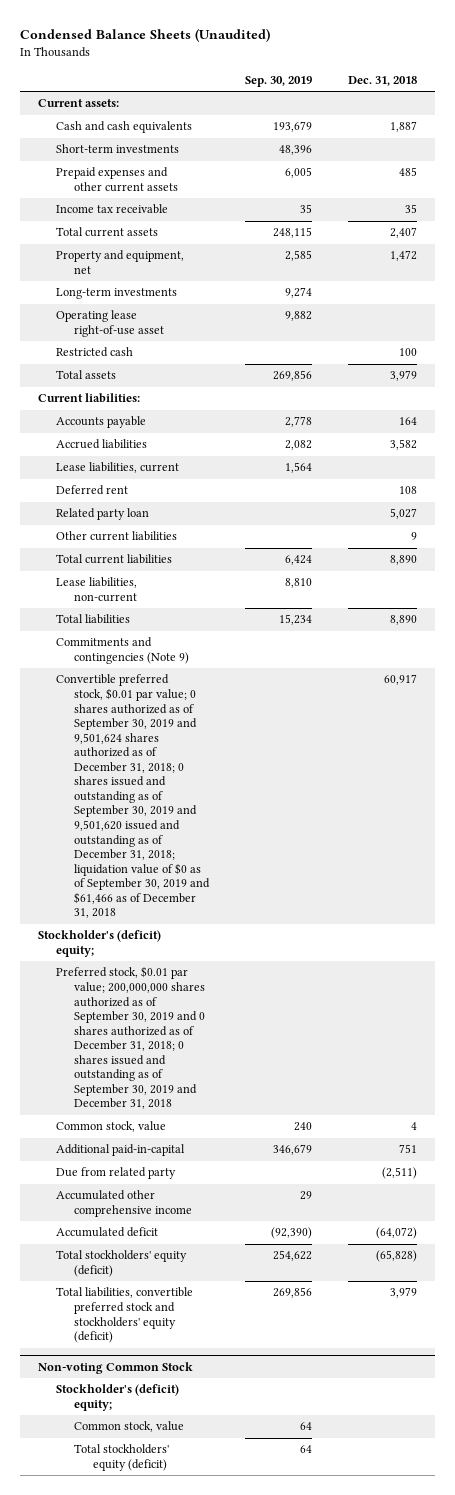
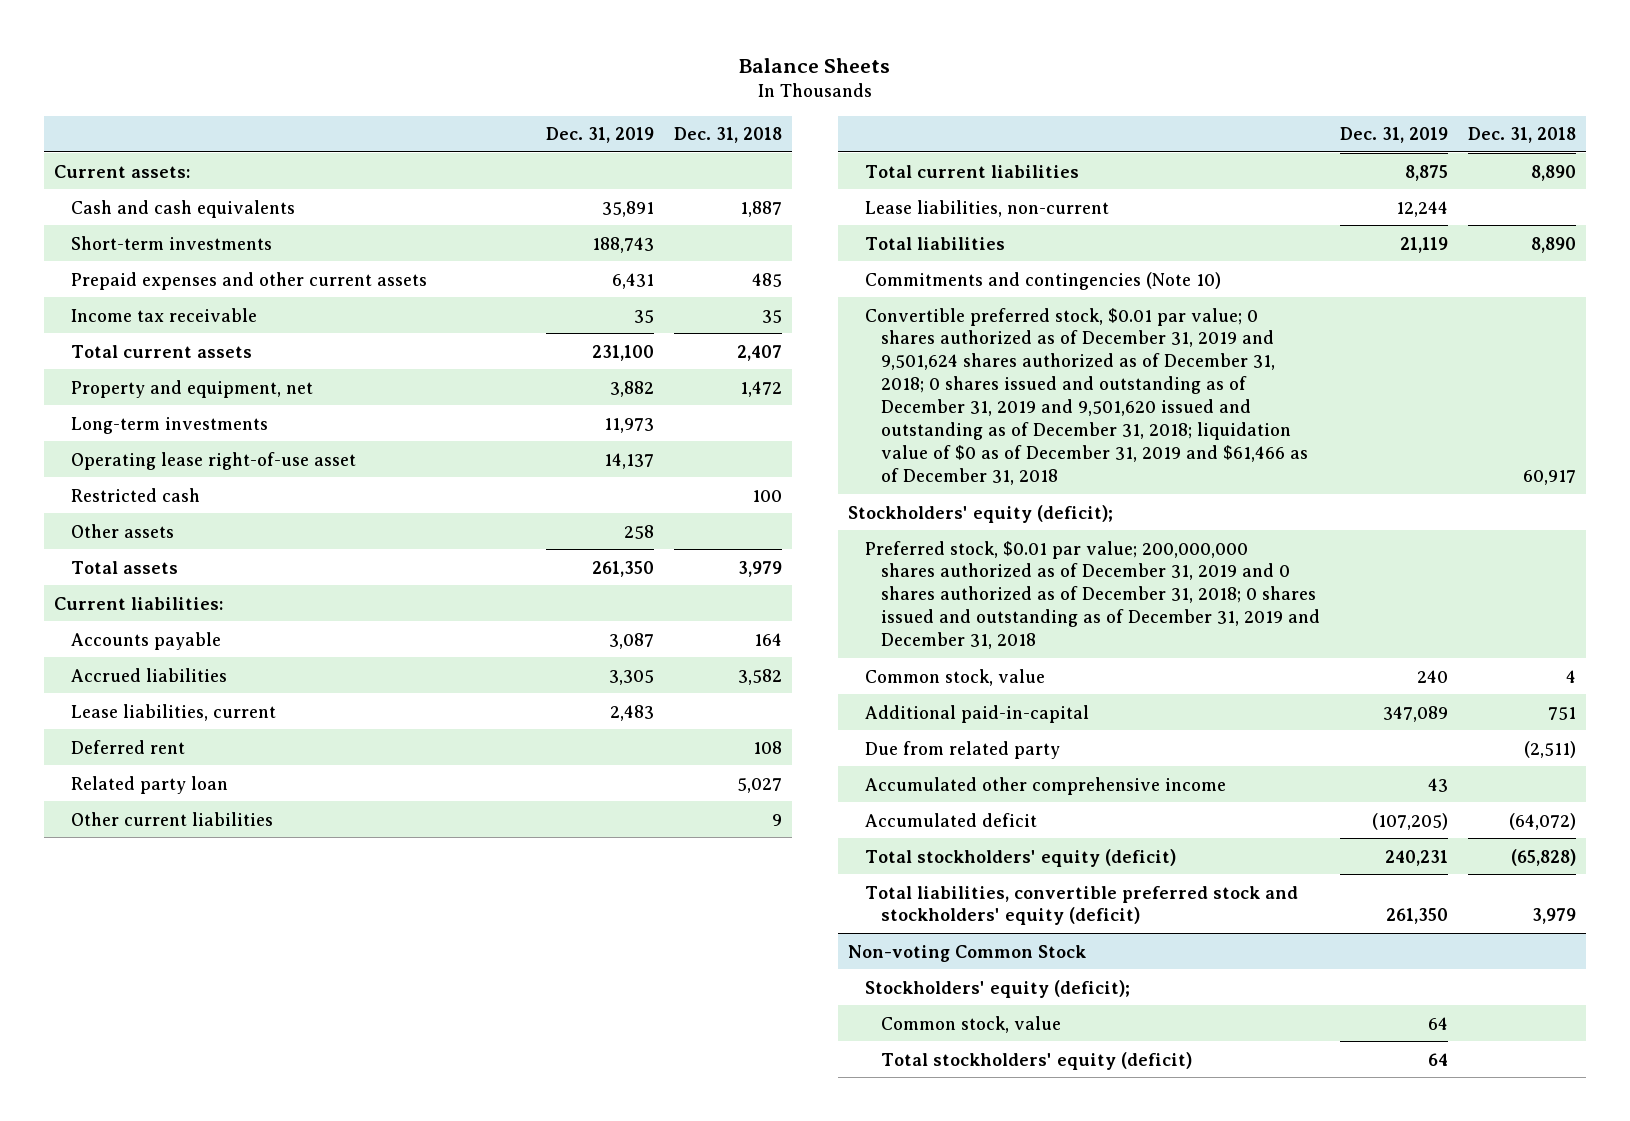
- Condensed Balance Sheets (Unaudited)
+ Balance Sheets
- | Sep. 30, 2019 | Dec. 31, 2018
+ | Dec. 31, 2019 | Dec. 31, 2018
+ Other assets | 258 |
- Commitments and contingencies (Note 9)
- Convertible preferred stock, $0.01 par value; 0 shares authorized as of September 30, 2019 and 9,501,624 shares authorized as of December 31, 2018; 0 shares issued and outstanding as of September 30, 2019 and 9,501,620 issued and outstanding as of December 31, 2018; liquidation value of $0 as of September 30, 2019 and $61,466 as of December 31, 2018 | | 60,917
- Stockholder's (deficit) equity;
- Preferred stock, $0.01 par value; 200,000,000 shares authorized as of September 30, 2019 and 0 shares authorized as of December 31, 2018; 0 shares issued and outstanding as of September 30, 2019 and December 31, 2018
+ Commitments and contingencies (Note 10)
+ Convertible preferred stock, $0.01 par value; 0 shares authorized as of December 31, 2019 and 9,501,624 shares authorized as of December 31, 2018; 0 shares issued and outstanding as of December 31, 2019 and 9,501,620 issued and outstanding as of December 31, 2018; liquidation value of $0 as of December 31, 2019 and $61,466 as of December 31, 2018 | | 60,917
+ Stockholders' equity (deficit);
+ Preferred stock, $0.01 par value; 200,000,000 shares authorized as of December 31, 2019 and 0 shares authorized as of December 31, 2018; 0 shares issued and outstanding as of December 31, 2019 and December 31, 2018
@ Non-voting Common Stock
- Stockholder's (deficit) equity;
+ Stockholders' equity (deficit);

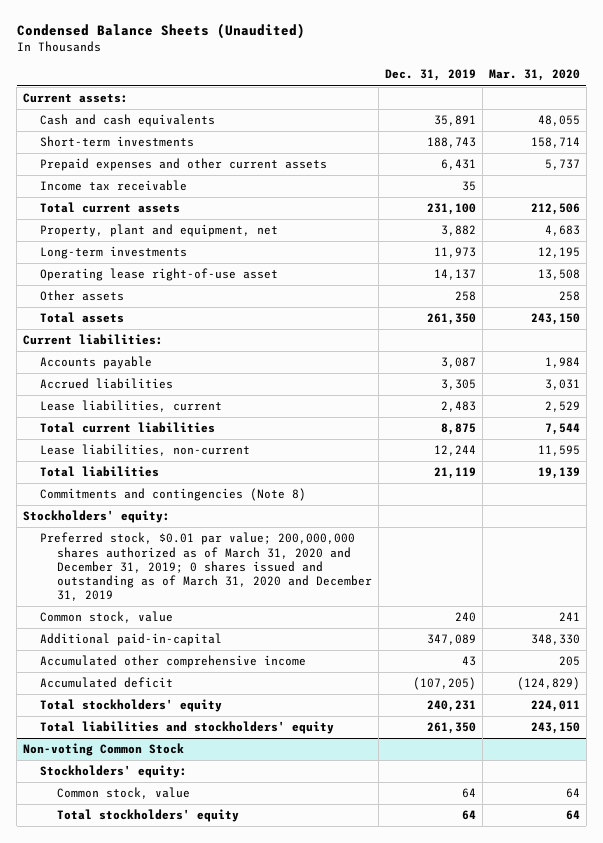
- Balance Sheets
+ Condensed Balance Sheets (Unaudited)
- | Dec. 31, 2019 | Dec. 31, 2018
+ | Dec. 31, 2019 | Mar. 31, 2020
- Property and equipment, net | 3,882 | 1,472
+ Property, plant and equipment, net | 3,882 | 4,683
- Restricted cash | | 100
- Deferred rent | | 108
- Related party loan | | 5,027
- Other current liabilities | | 9
- Commitments and contingencies (Note 10)
- Convertible preferred stock, $0.01 par value; 0 shares authorized as of December 31, 2019 and 9,501,624 shares authorized as of December 31, 2018; 0 shares issued and outstanding as of December 31, 2019 and 9,501,620 issued and outstanding as of December 31, 2018; liquidation value of $0 as of December 31, 2019 and $61,466 as of December 31, 2018 | | 60,917
- Stockholders' equity (deficit);
- Preferred stock, $0.01 par value; 200,000,000 shares authorized as of December 31, 2019 and 0 shares authorized as of December 31, 2018; 0 shares issued and outstanding as of December 31, 2019 and December 31, 2018
+ Commitments and contingencies (Note 8)
+ Stockholders' equity:
+ Preferred stock, $0.01 par value; 200,000,000 shares authorized as of March 31, 2020 and December 31, 2019; 0 shares issued and outstanding as of March 31, 2020 and December 31, 2019
- Due from related party | | (2,511)
- Total stockholders' equity (deficit) | 240,231 | (65,828)
- Total liabilities, convertible preferred stock and stockholders' equity (deficit) | 261,350 | 3,979
+ Total stockholders' equity | 240,231 | 224,011
+ Total liabilities and stockholders' equity | 261,350 | 243,150
@ Non-voting Common Stock
- Stockholders' equity (deficit);
+ Stockholders' equity:
- Total stockholders' equity (deficit) | 64 |
+ Total stockholders' equity | 64 | 64

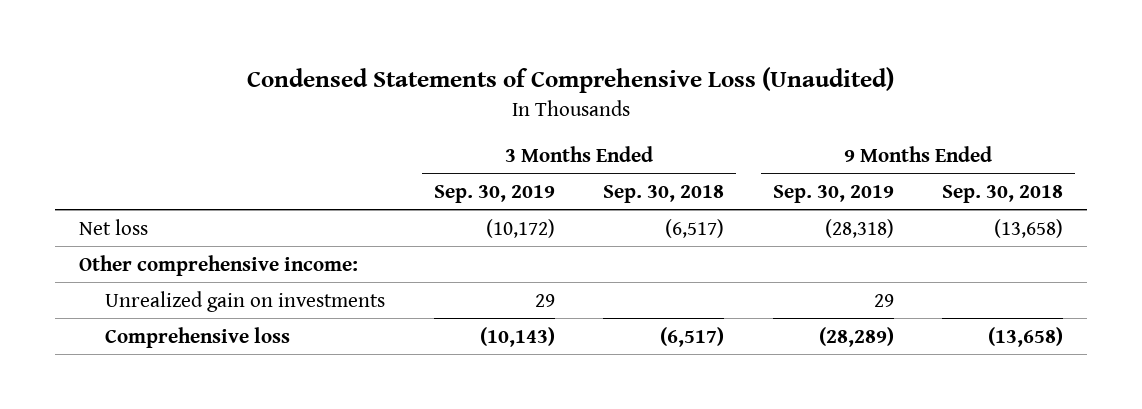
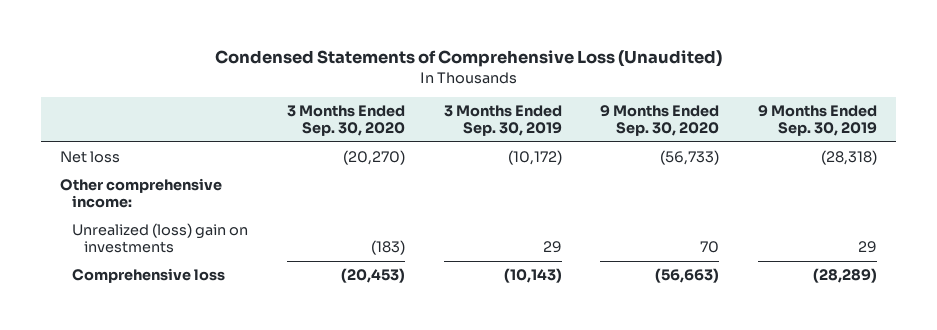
- | 3 Months Ended Sep. 30, 2019 | 3 Months Ended Sep. 30, 2018 | 9 Months Ended Sep. 30, 2019 | 9 Months Ended Sep. 30, 2018
+ | 3 Months Ended Sep. 30, 2020 | 3 Months Ended Sep. 30, 2019 | 9 Months Ended Sep. 30, 2020 | 9 Months Ended Sep. 30, 2019
- Unrealized gain on investments | 29 | | 29 |
+ Unrealized (loss) gain on investments | (183) | 29 | 70 | 29

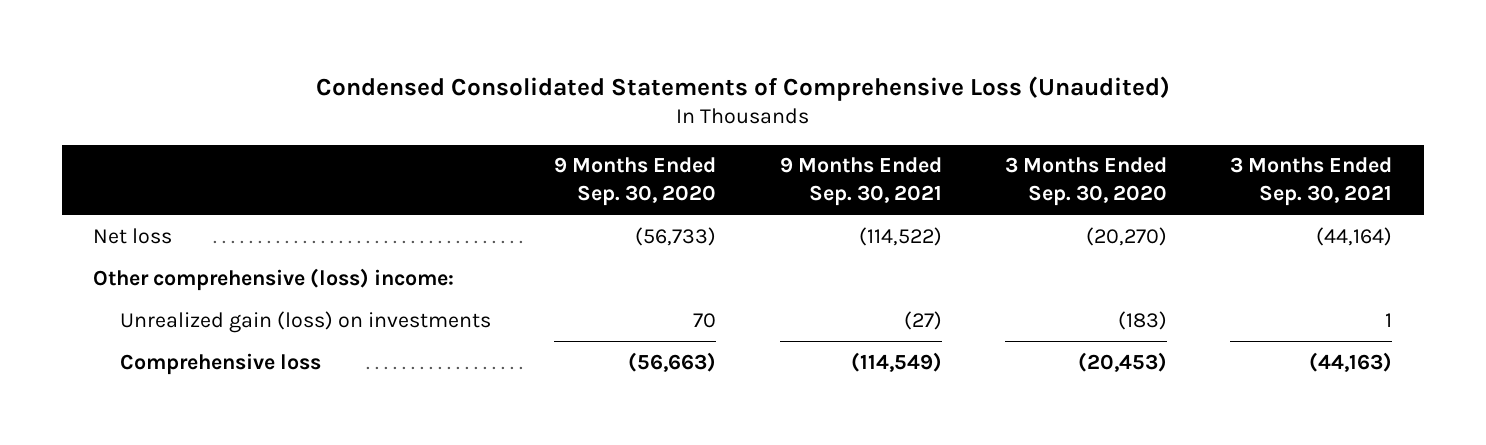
- Condensed Statements of Comprehensive Loss (Unaudited)
+ Condensed Consolidated Statements of Comprehensive Loss (Unaudited)
- | 3 Months Ended Sep. 30, 2020 | 3 Months Ended Sep. 30, 2019 | 9 Months Ended Sep. 30, 2020 | 9 Months Ended Sep. 30, 2019
+ | 9 Months Ended Sep. 30, 2020 | 9 Months Ended Sep. 30, 2021 | 3 Months Ended Sep. 30, 2020 | 3 Months Ended Sep. 30, 2021
- Other comprehensive income:
- Unrealized (loss) gain on investments | (183) | 29 | 70 | 29
+ Other comprehensive (loss) income:
+ Unrealized gain (loss) on investments | 70 | (27) | (183) | 1

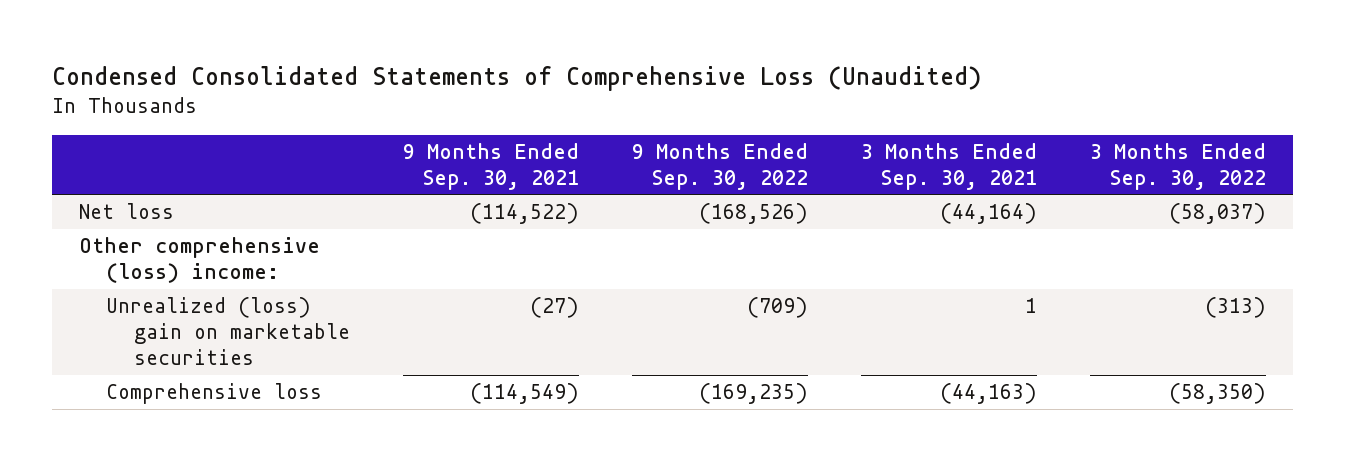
- | 9 Months Ended Sep. 30, 2020 | 9 Months Ended Sep. 30, 2021 | 3 Months Ended Sep. 30, 2020 | 3 Months Ended Sep. 30, 2021
+ | 9 Months Ended Sep. 30, 2021 | 9 Months Ended Sep. 30, 2022 | 3 Months Ended Sep. 30, 2021 | 3 Months Ended Sep. 30, 2022
- Unrealized gain (loss) on investments | 70 | (27) | (183) | 1
+ Unrealized (loss) gain on marketable securities | (27) | (709) | 1 | (313)

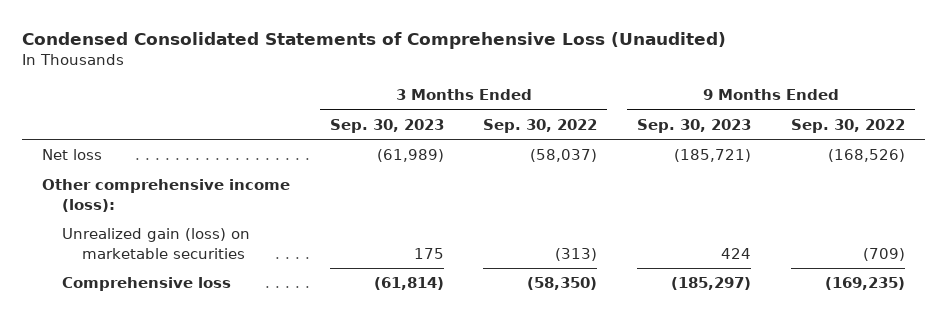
- | 9 Months Ended Sep. 30, 2021 | 9 Months Ended Sep. 30, 2022 | 3 Months Ended Sep. 30, 2021 | 3 Months Ended Sep. 30, 2022
+ | 3 Months Ended Sep. 30, 2023 | 3 Months Ended Sep. 30, 2022 | 9 Months Ended Sep. 30, 2023 | 9 Months Ended Sep. 30, 2022
- Other comprehensive (loss) income:
- Unrealized (loss) gain on marketable securities | (27) | (709) | 1 | (313)
+ Other comprehensive income (loss):
+ Unrealized gain (loss) on marketable securities | 175 | (313) | 424 | (709)

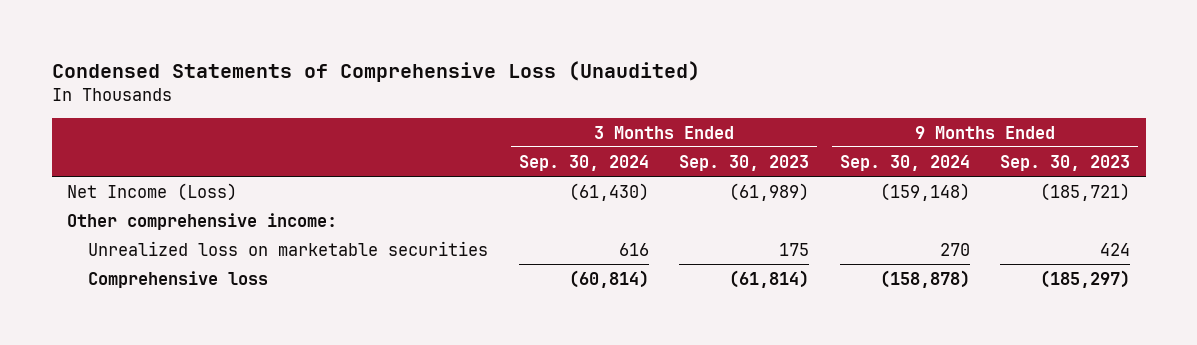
- Condensed Consolidated Statements of Comprehensive Loss (Unaudited)
+ Condensed Statements of Comprehensive Loss (Unaudited)
- | 3 Months Ended Sep. 30, 2023 | 3 Months Ended Sep. 30, 2022 | 9 Months Ended Sep. 30, 2023 | 9 Months Ended Sep. 30, 2022
+ | 3 Months Ended Sep. 30, 2024 | 3 Months Ended Sep. 30, 2023 | 9 Months Ended Sep. 30, 2024 | 9 Months Ended Sep. 30, 2023
- Net loss | (61,989) | (58,037) | (185,721) | (168,526)
- Other comprehensive income (loss):
- Unrealized gain (loss) on marketable securities | 175 | (313) | 424 | (709)
+ Net Income (Loss) | (61,430) | (61,989) | (159,148) | (185,721)
+ Other comprehensive income:
+ Unrealized loss on marketable securities | 616 | 175 | 270 | 424

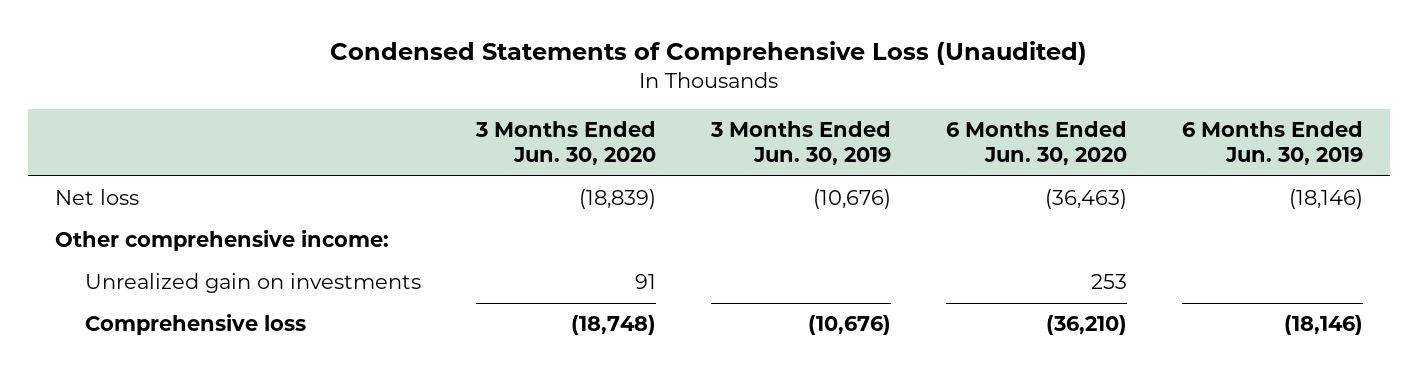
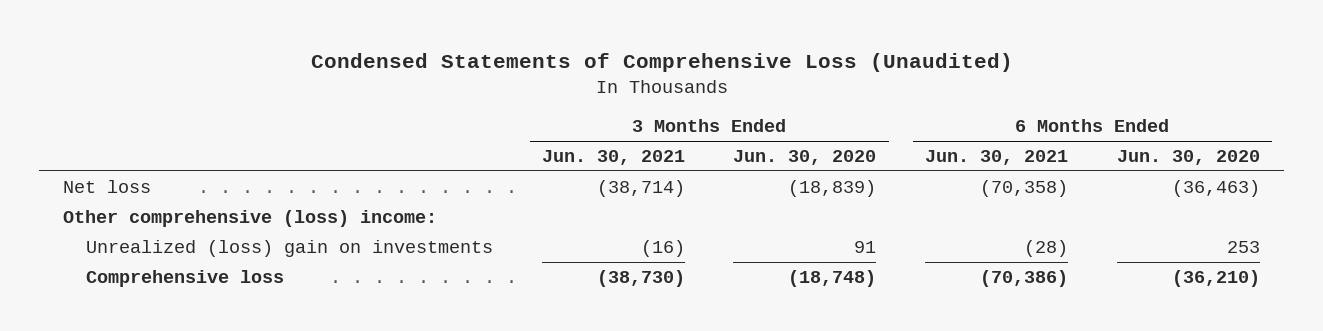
- | 3 Months Ended Jun. 30, 2020 | 3 Months Ended Jun. 30, 2019 | 6 Months Ended Jun. 30, 2020 | 6 Months Ended Jun. 30, 2019
+ | 3 Months Ended Jun. 30, 2021 | 3 Months Ended Jun. 30, 2020 | 6 Months Ended Jun. 30, 2021 | 6 Months Ended Jun. 30, 2020
- Other comprehensive income:
- Unrealized gain on investments | 91 | | 253 |
+ Other comprehensive (loss) income:
+ Unrealized (loss) gain on investments | (16) | 91 | (28) | 253

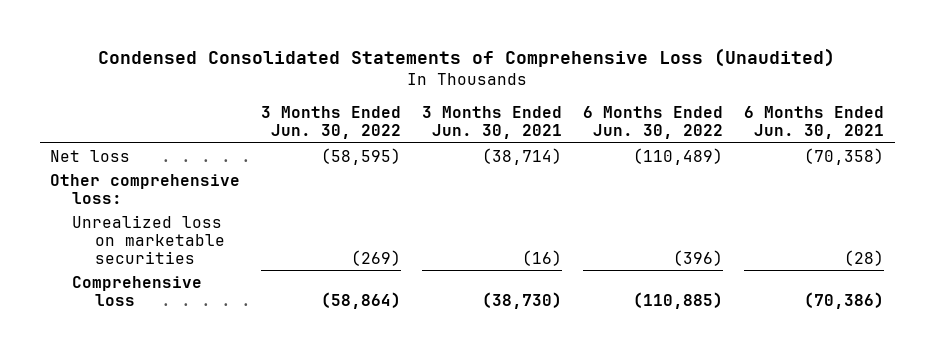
- Condensed Statements of Comprehensive Loss (Unaudited)
+ Condensed Consolidated Statements of Comprehensive Loss (Unaudited)
- | 3 Months Ended Jun. 30, 2021 | 3 Months Ended Jun. 30, 2020 | 6 Months Ended Jun. 30, 2021 | 6 Months Ended Jun. 30, 2020
+ | 3 Months Ended Jun. 30, 2022 | 3 Months Ended Jun. 30, 2021 | 6 Months Ended Jun. 30, 2022 | 6 Months Ended Jun. 30, 2021
- Other comprehensive (loss) income:
- Unrealized (loss) gain on investments | (16) | 91 | (28) | 253
+ Other comprehensive loss:
+ Unrealized loss on marketable securities | (269) | (16) | (396) | (28)

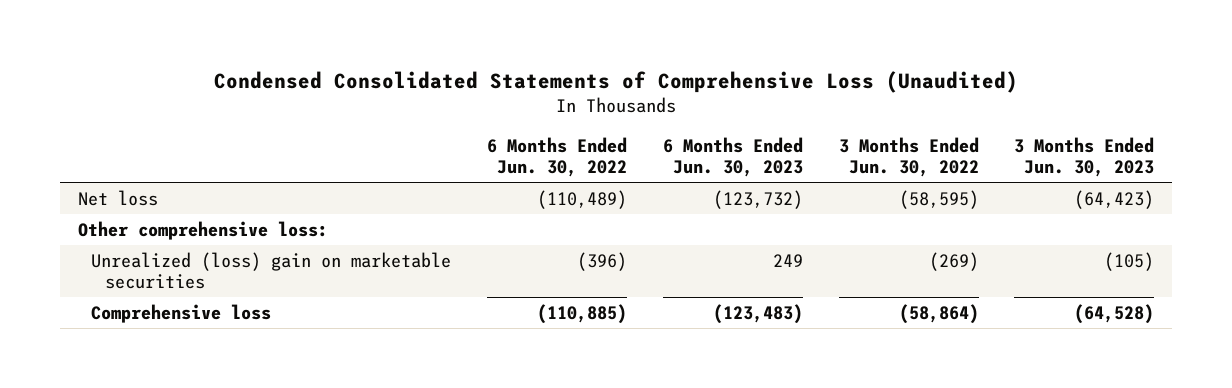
- | 3 Months Ended Jun. 30, 2022 | 3 Months Ended Jun. 30, 2021 | 6 Months Ended Jun. 30, 2022 | 6 Months Ended Jun. 30, 2021
+ | 6 Months Ended Jun. 30, 2022 | 6 Months Ended Jun. 30, 2023 | 3 Months Ended Jun. 30, 2022 | 3 Months Ended Jun. 30, 2023
- Unrealized loss on marketable securities | (269) | (16) | (396) | (28)
+ Unrealized (loss) gain on marketable securities | (396) | 249 | (269) | (105)

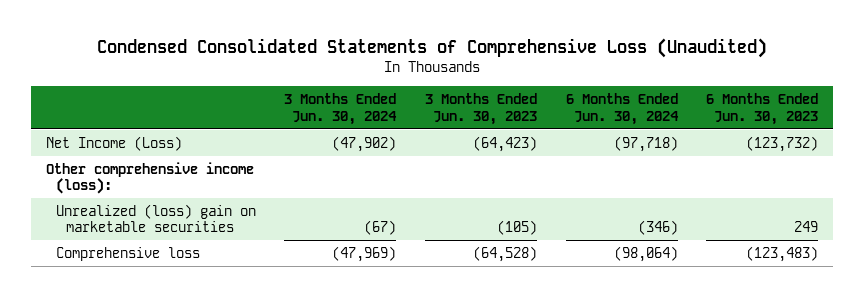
- | 6 Months Ended Jun. 30, 2022 | 6 Months Ended Jun. 30, 2023 | 3 Months Ended Jun. 30, 2022 | 3 Months Ended Jun. 30, 2023
+ | 3 Months Ended Jun. 30, 2024 | 3 Months Ended Jun. 30, 2023 | 6 Months Ended Jun. 30, 2024 | 6 Months Ended Jun. 30, 2023
- Net loss | (110,489) | (123,732) | (58,595) | (64,423)
- Other comprehensive loss:
+ Net Income (Loss) | (47,902) | (64,423) | (97,718) | (123,732)
+ Other comprehensive income (loss):

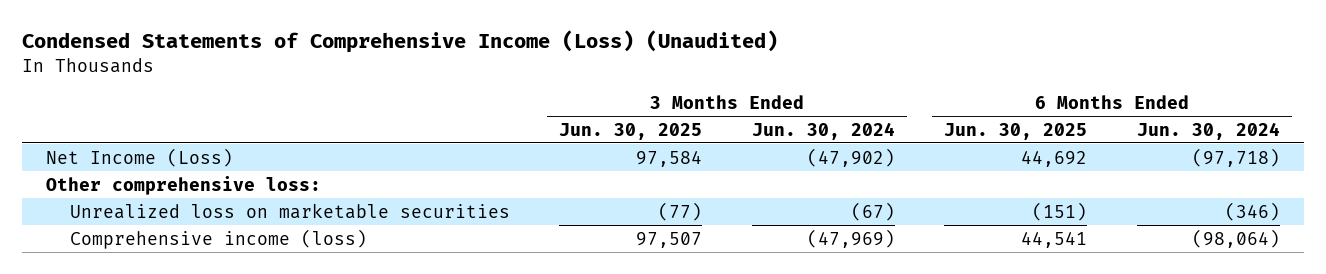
- Condensed Consolidated Statements of Comprehensive Loss (Unaudited)
+ Condensed Statements of Comprehensive Income (Loss) (Unaudited)
- | 3 Months Ended Jun. 30, 2024 | 3 Months Ended Jun. 30, 2023 | 6 Months Ended Jun. 30, 2024 | 6 Months Ended Jun. 30, 2023
+ | 3 Months Ended Jun. 30, 2025 | 3 Months Ended Jun. 30, 2024 | 6 Months Ended Jun. 30, 2025 | 6 Months Ended Jun. 30, 2024
- Other comprehensive income (loss):
- Unrealized (loss) gain on marketable securities | (67) | (105) | (346) | 249
- Comprehensive loss | (47,969) | (64,528) | (98,064) | (123,483)
+ Other comprehensive loss:
+ Unrealized loss on marketable securities | (77) | (67) | (151) | (346)
+ Comprehensive income (loss) | 97,507 | (47,969) | 44,541 | (98,064)

